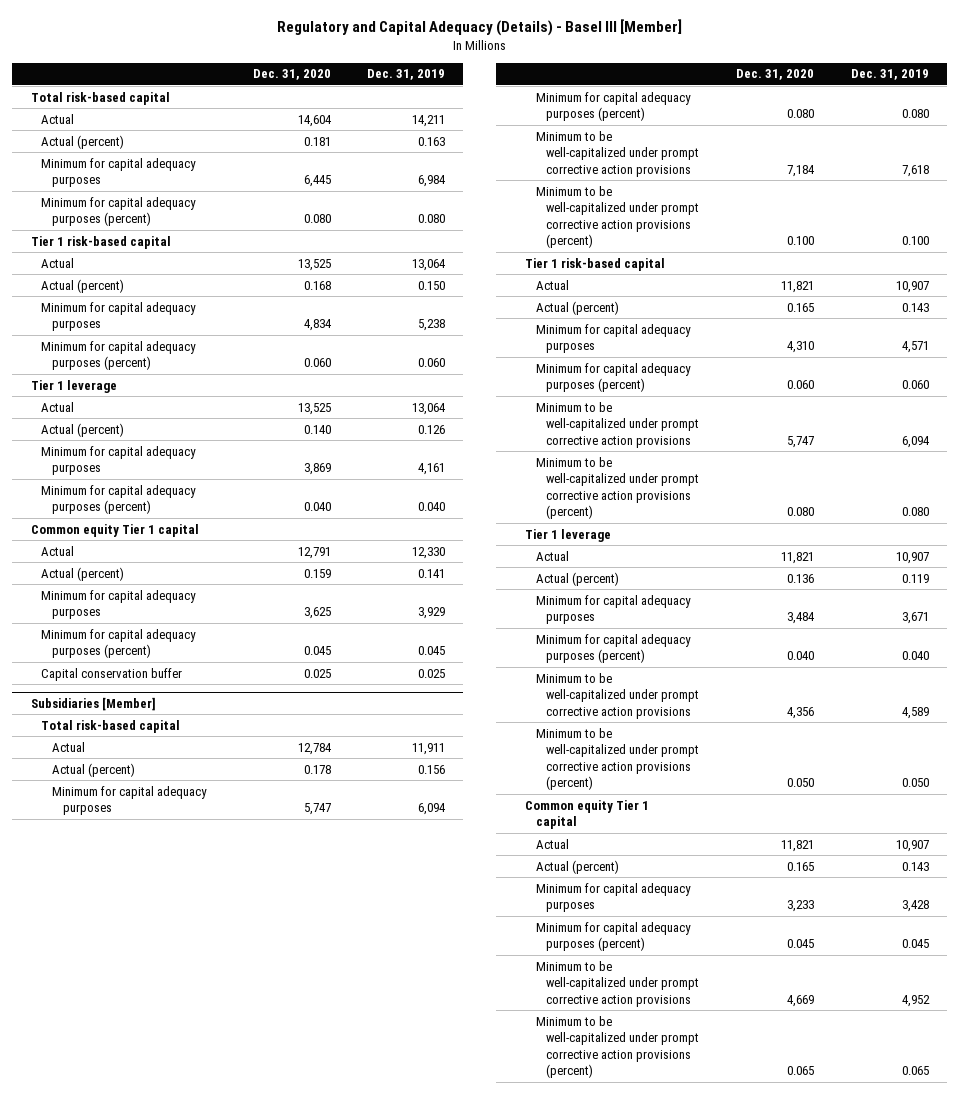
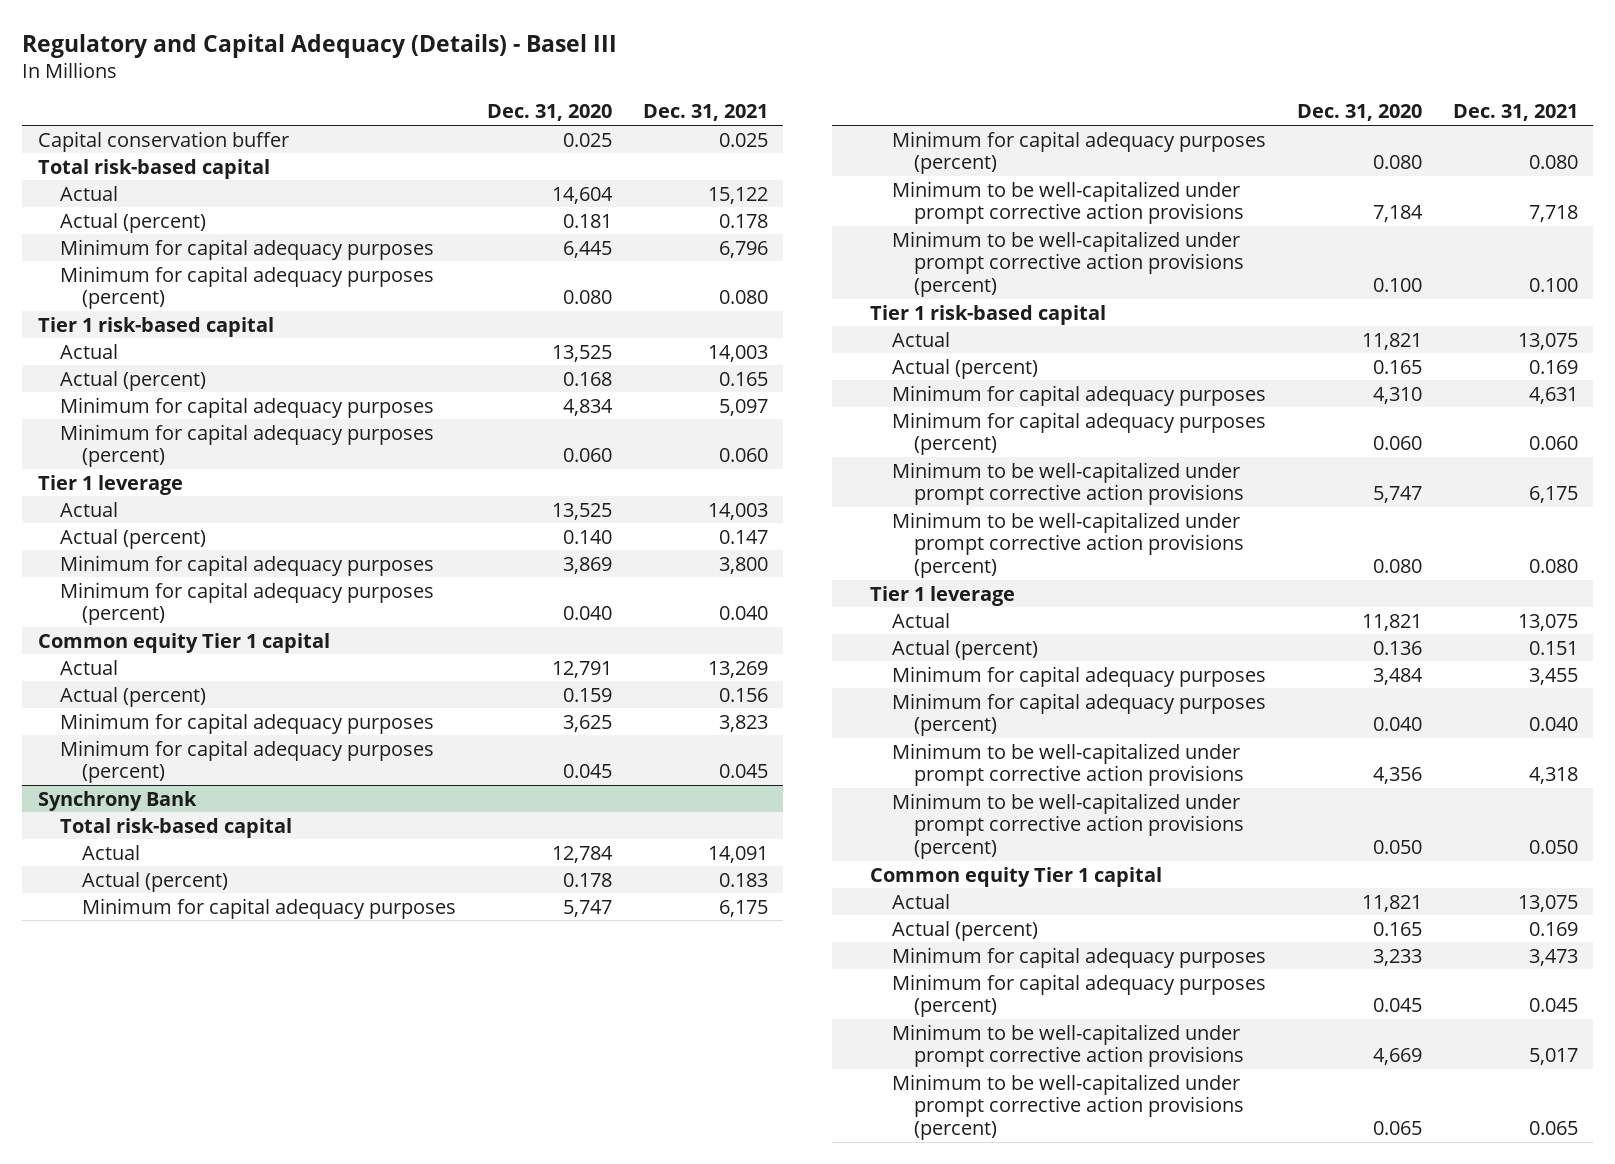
- Regulatory and Capital Adequacy (Details) - Basel III [Member]
+ Regulatory and Capital Adequacy (Details) - Basel III
- | Dec. 31, 2020 | Dec. 31, 2019
+ | Dec. 31, 2020 | Dec. 31, 2021
moved up: Capital conservation buffer | 0.025 | 0.025
- Subsidiaries [Member]
+ Synchrony Bank

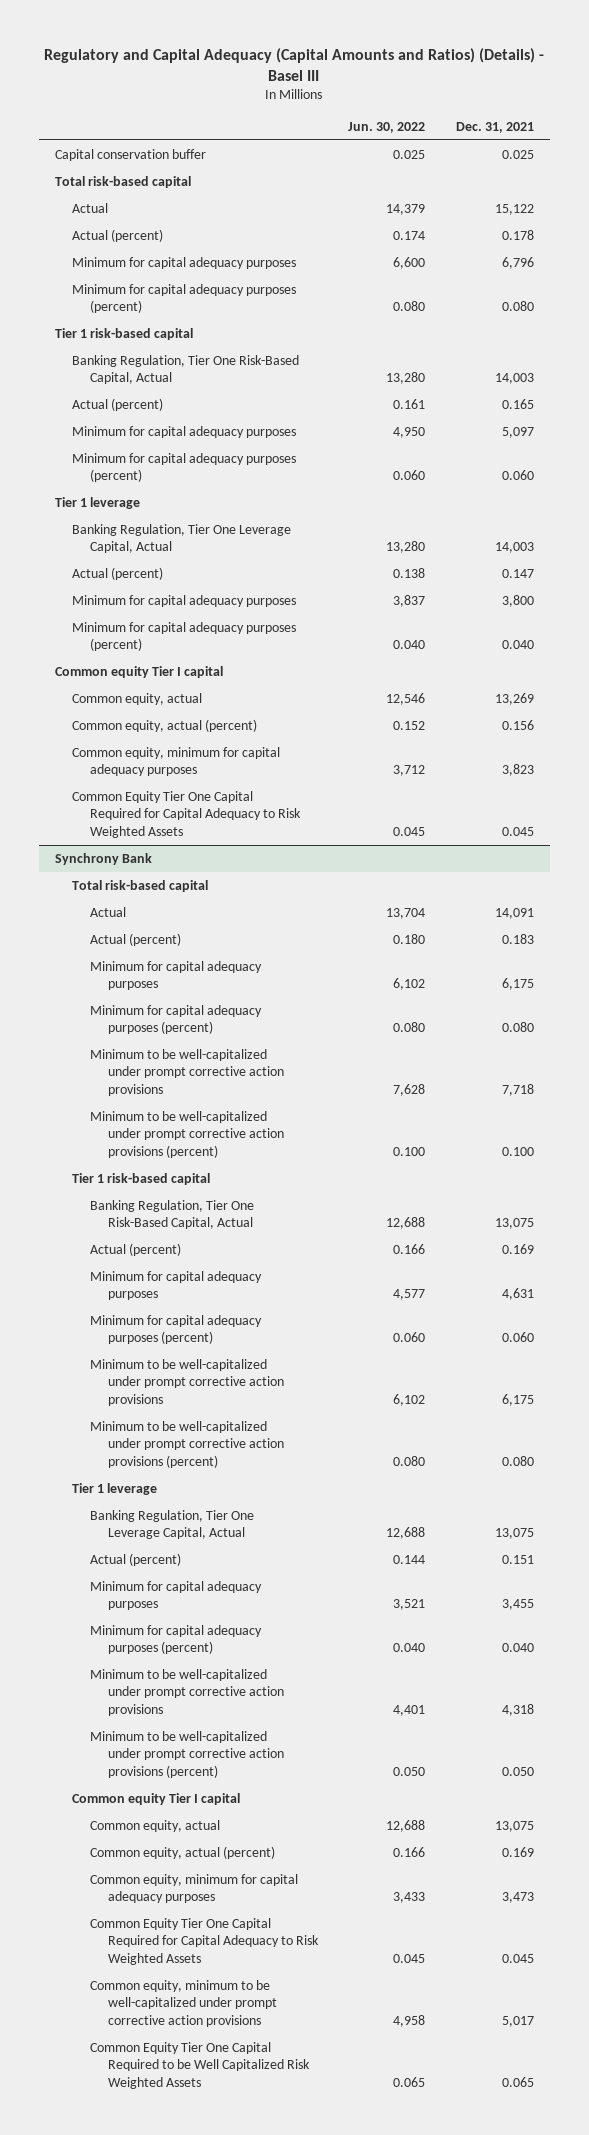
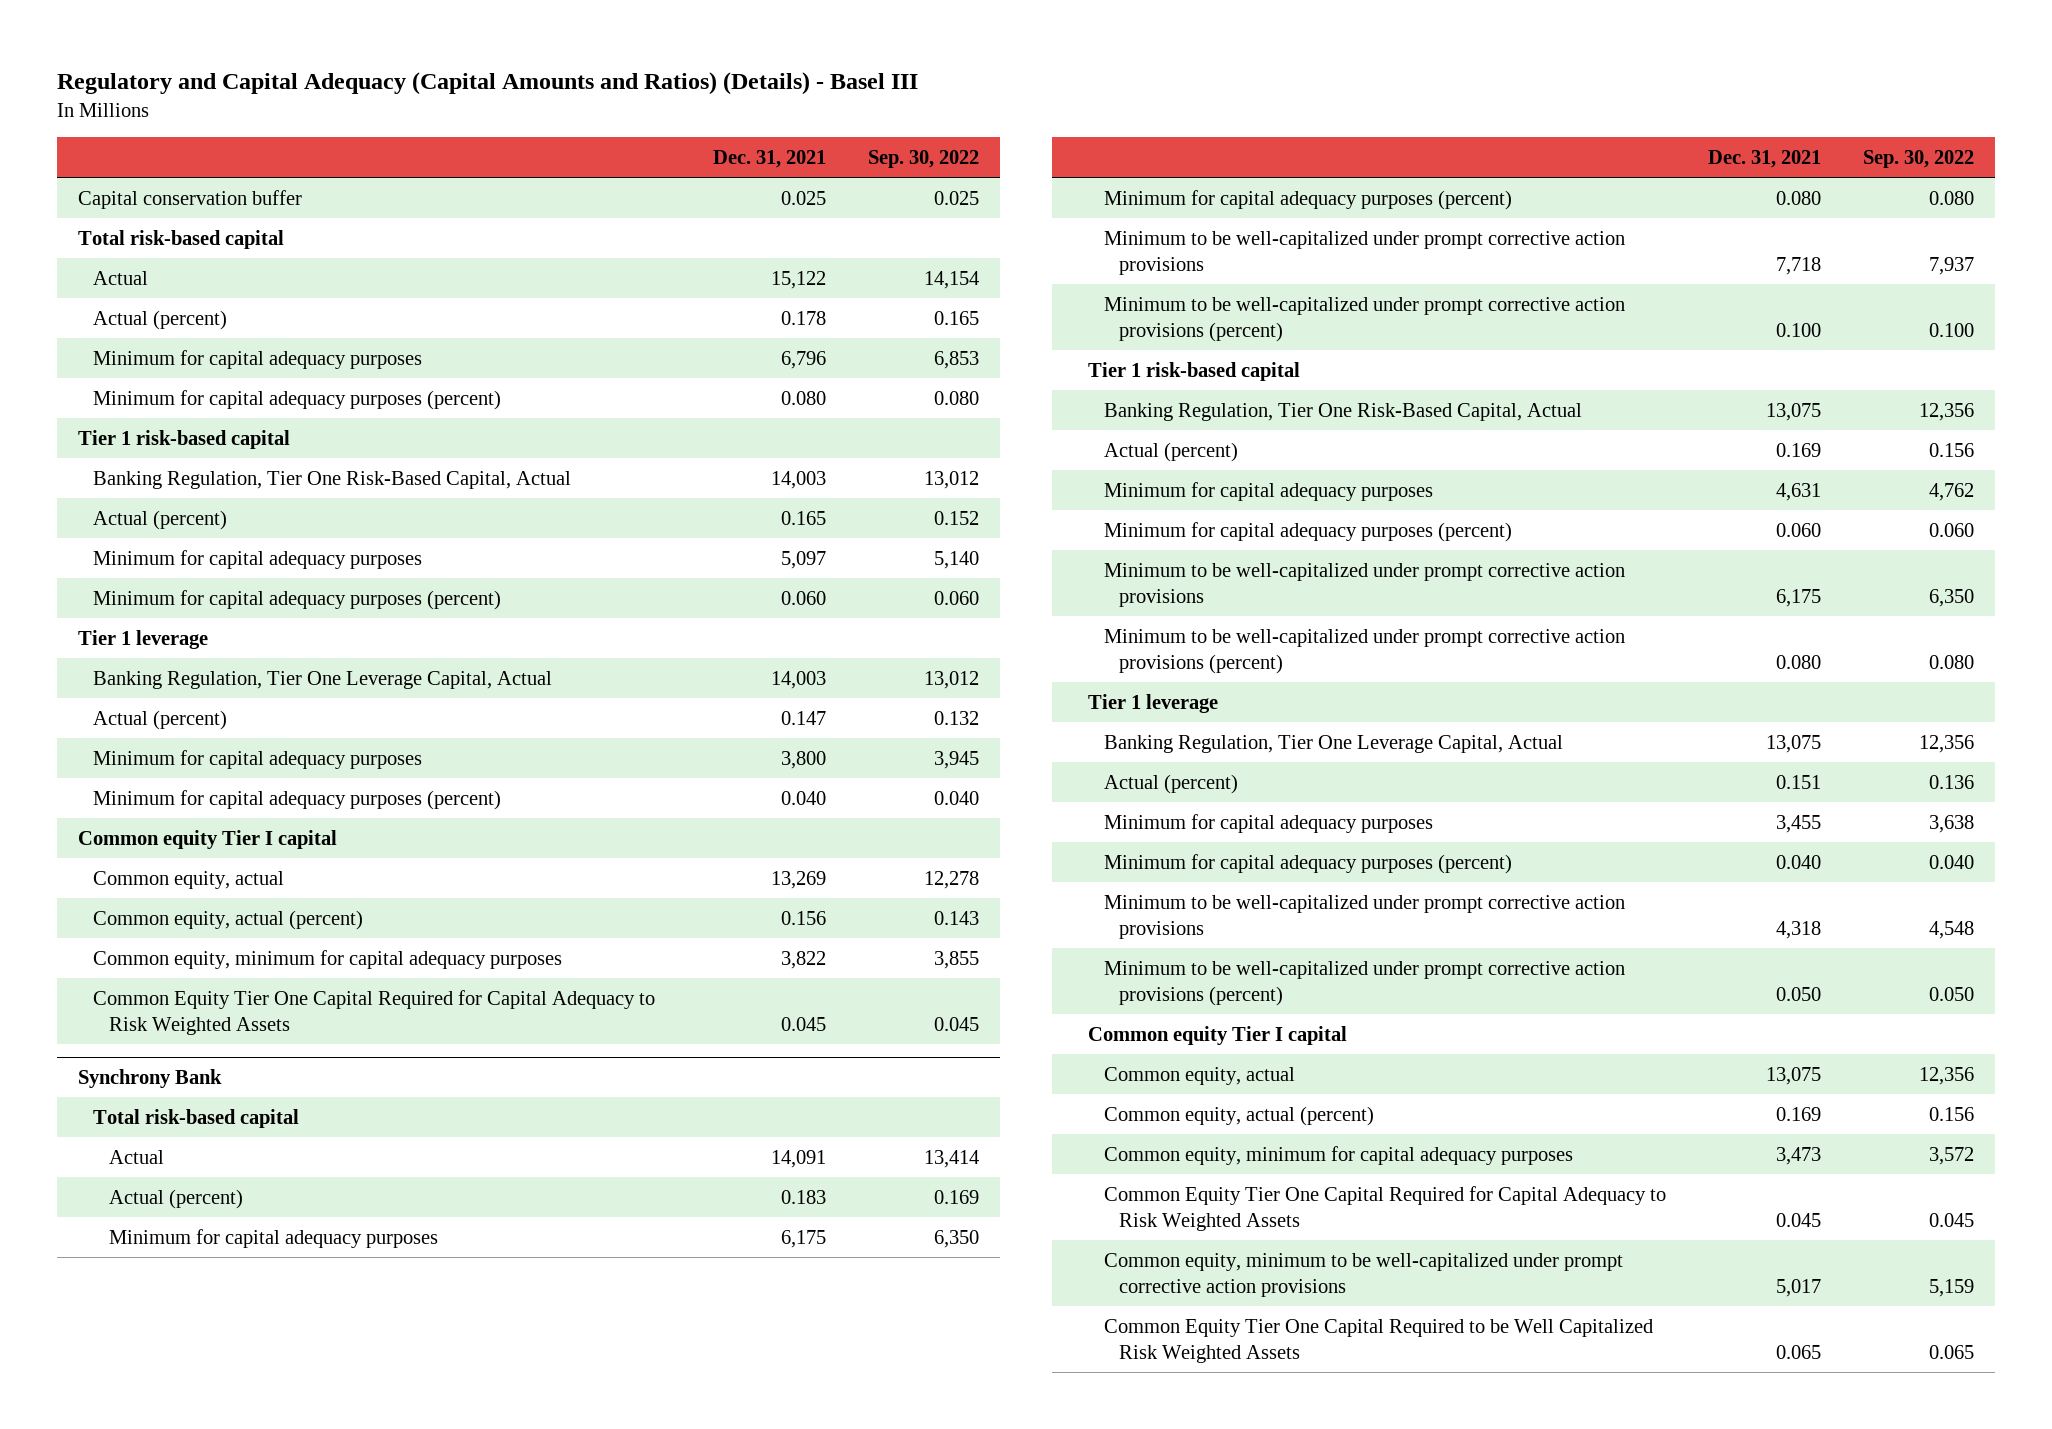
- | Jun. 30, 2022 | Dec. 31, 2021
+ | Dec. 31, 2021 | Sep. 30, 2022
- Common equity, minimum for capital adequacy purposes | 3,712 | 3,823
+ Common equity, minimum for capital adequacy purposes | 3,822 | 3,855

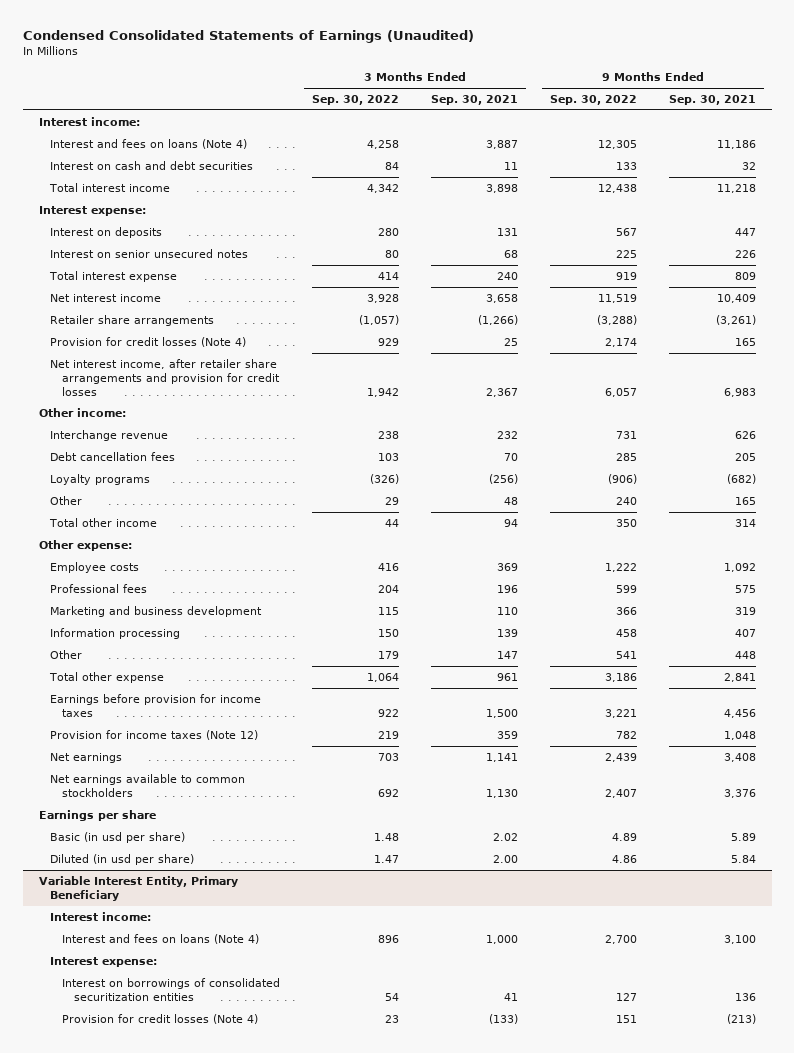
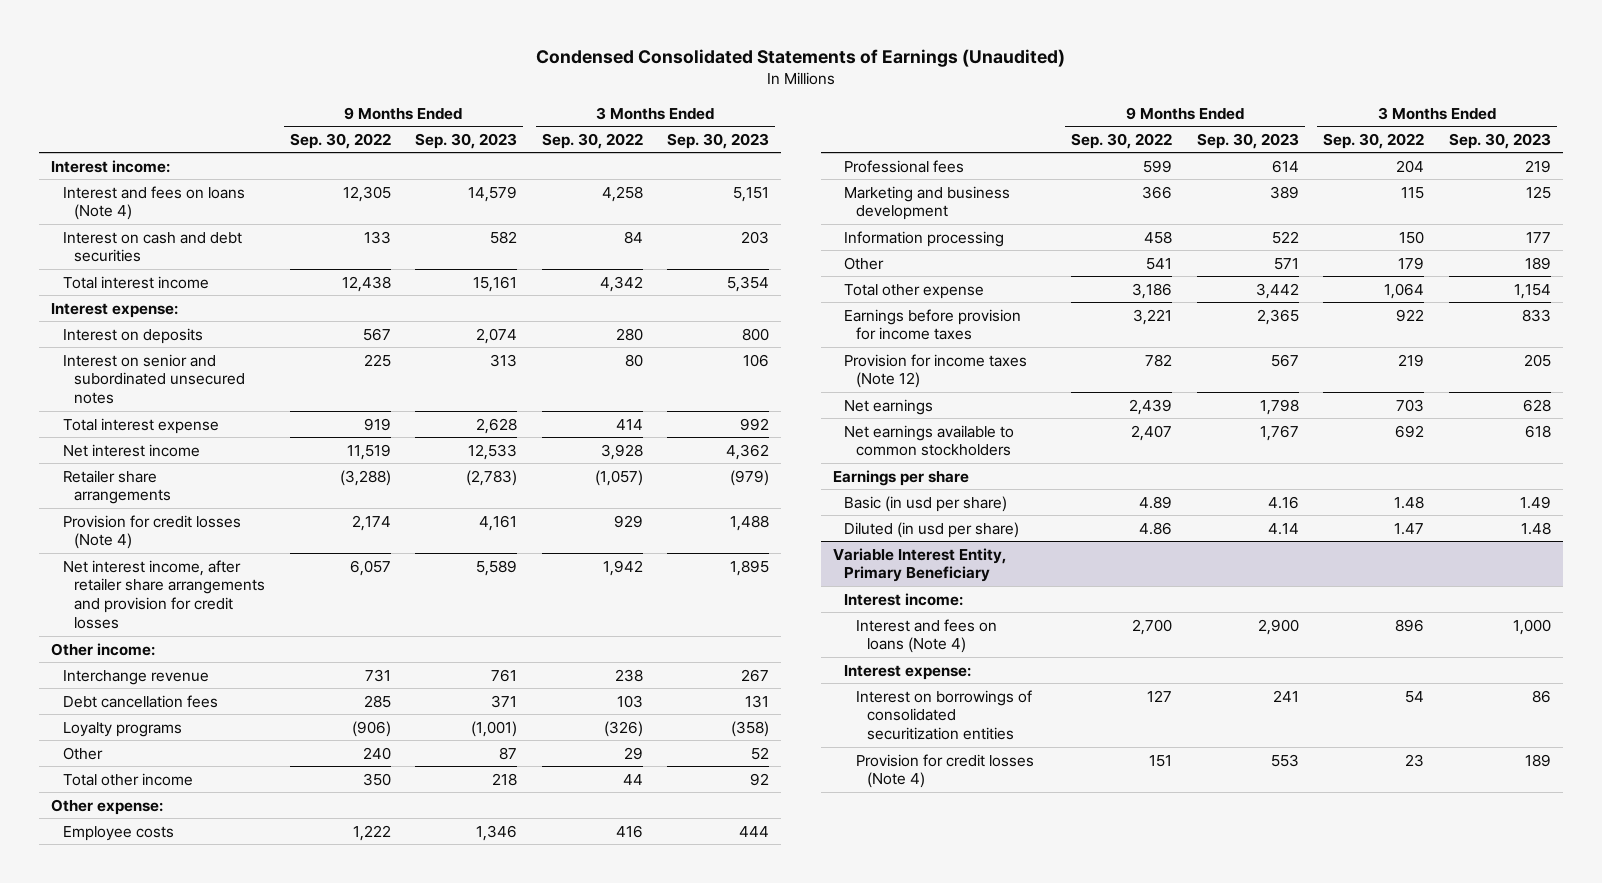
- | 3 Months Ended Sep. 30, 2022 | 3 Months Ended Sep. 30, 2021 | 9 Months Ended Sep. 30, 2022 | 9 Months Ended Sep. 30, 2021
+ | 9 Months Ended Sep. 30, 2022 | 9 Months Ended Sep. 30, 2023 | 3 Months Ended Sep. 30, 2022 | 3 Months Ended Sep. 30, 2023
- Interest on senior unsecured notes | 80 | 68 | 225 | 226
+ Interest on senior and subordinated unsecured notes | 225 | 313 | 80 | 106

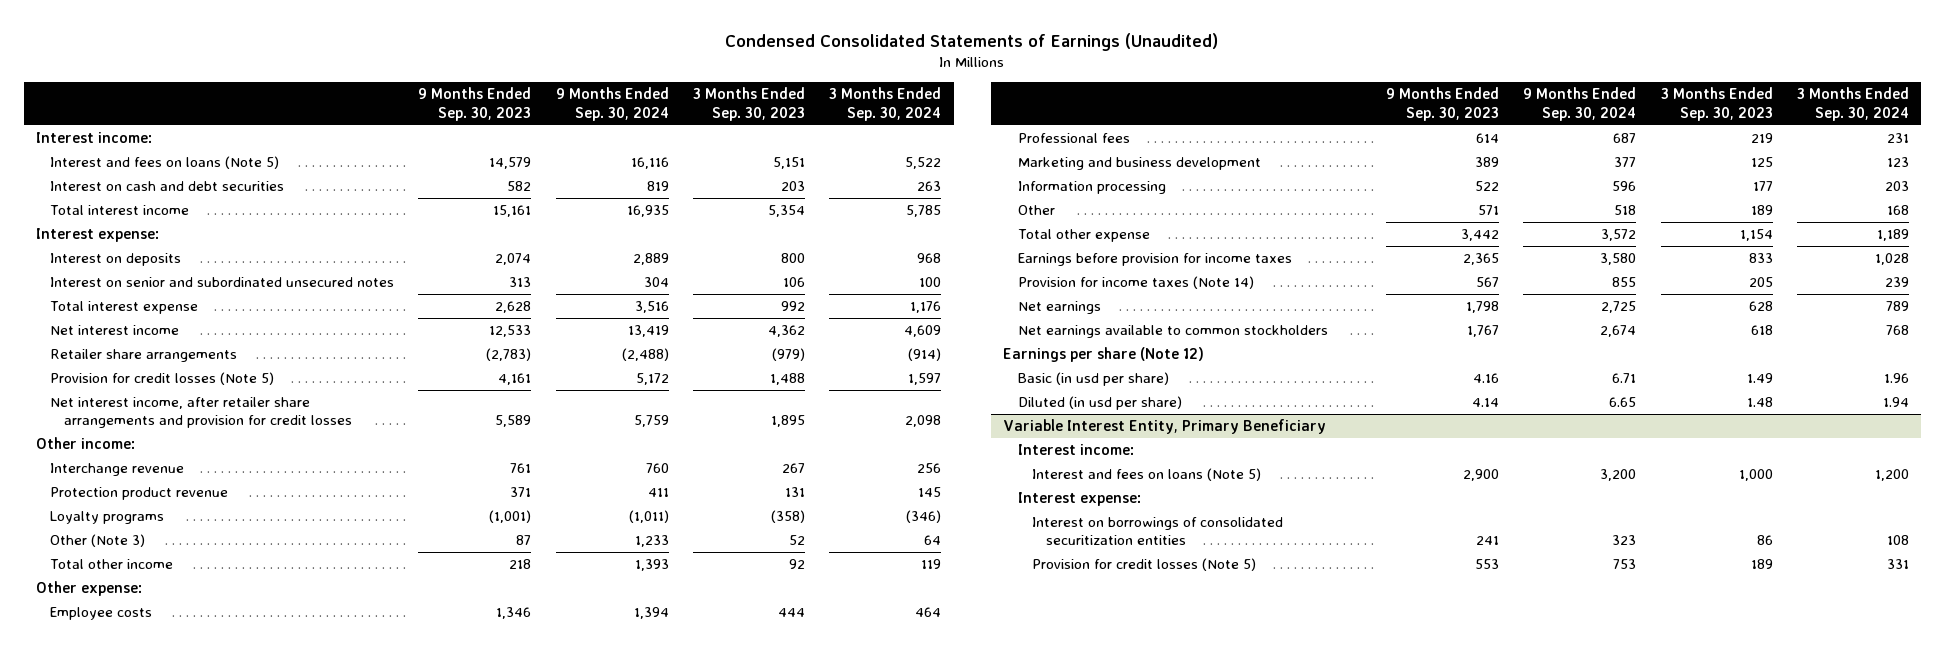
- | 9 Months Ended Sep. 30, 2022 | 9 Months Ended Sep. 30, 2023 | 3 Months Ended Sep. 30, 2022 | 3 Months Ended Sep. 30, 2023
+ | 9 Months Ended Sep. 30, 2023 | 9 Months Ended Sep. 30, 2024 | 3 Months Ended Sep. 30, 2023 | 3 Months Ended Sep. 30, 2024
- Interest and fees on loans (Note 4) | 12,305 | 14,579 | 4,258 | 5,151
+ Interest and fees on loans (Note 5) | 14,579 | 16,116 | 5,151 | 5,522
- Provision for credit losses (Note 4) | 2,174 | 4,161 | 929 | 1,488
+ Provision for credit losses (Note 5) | 4,161 | 5,172 | 1,488 | 1,597
- Debt cancellation fees | 285 | 371 | 103 | 131
+ Protection product revenue | 371 | 411 | 131 | 145
- Other | 240 | 87 | 29 | 52
+ Other (Note 3) | 87 | 1,233 | 52 | 64
- Provision for income taxes (Note 12) | 782 | 567 | 219 | 205
+ Provision for income taxes (Note 14) | 567 | 855 | 205 | 239
- Earnings per share
+ Earnings per share (Note 12)
@ Variable Interest Entity, Primary Beneficiary
- Interest and fees on loans (Note 4) | 2,700 | 2,900 | 896 | 1,000
+ Interest and fees on loans (Note 5) | 2,900 | 3,200 | 1,000 | 1,200
- Provision for credit losses (Note 4) | 151 | 553 | 23 | 189
+ Provision for credit losses (Note 5) | 553 | 753 | 189 | 331

